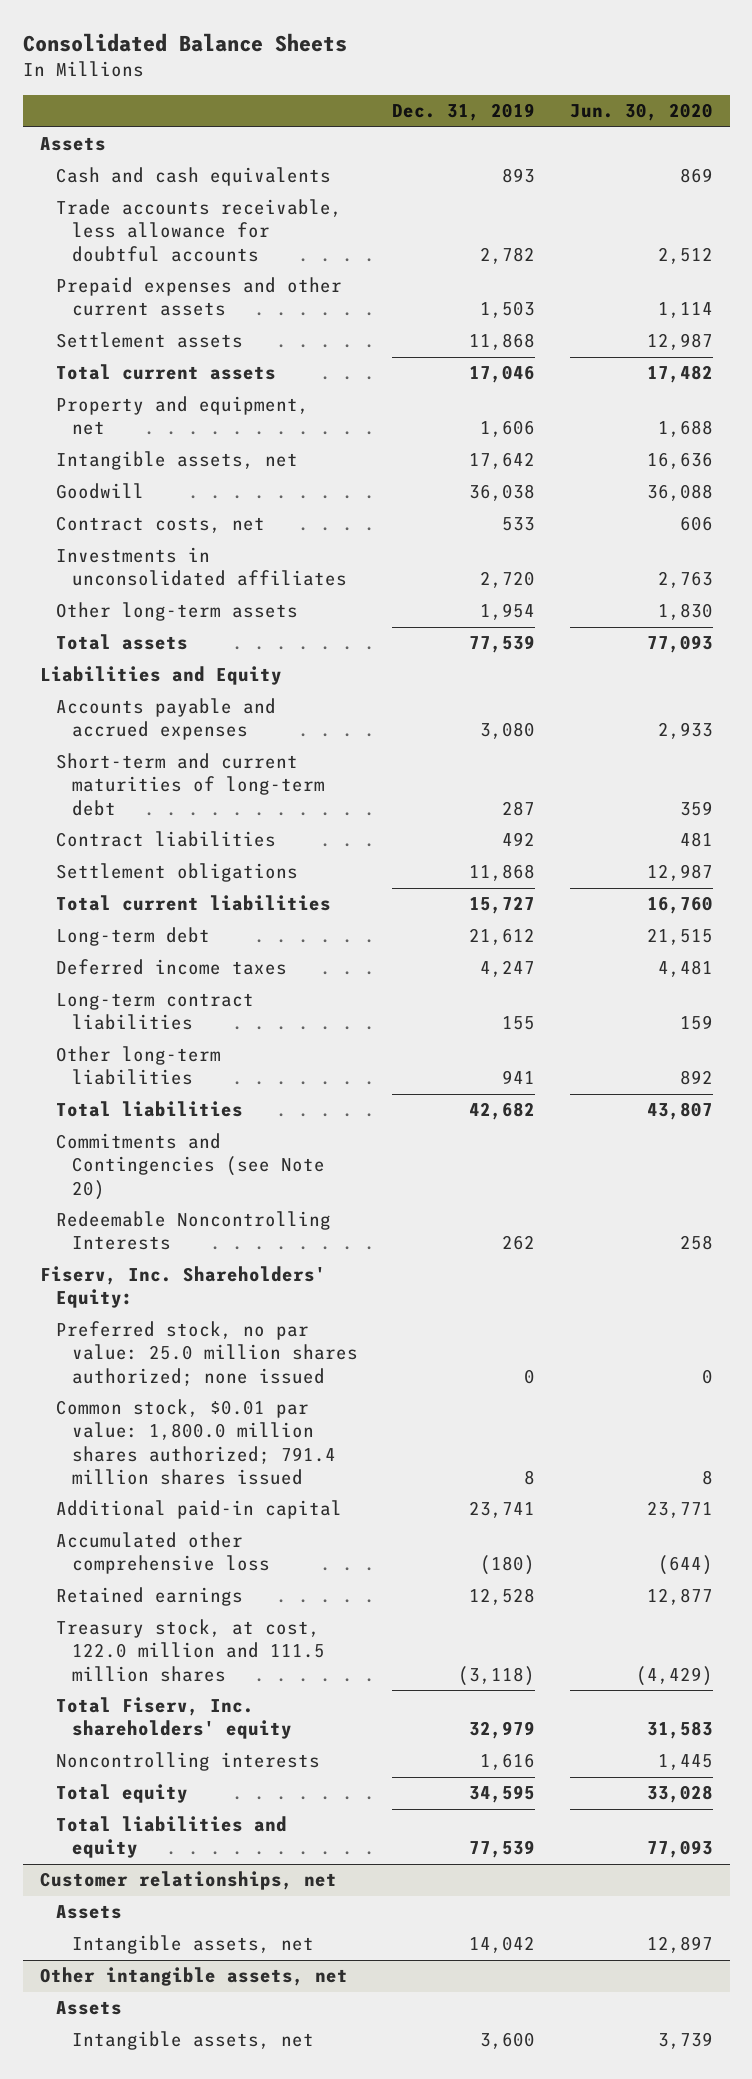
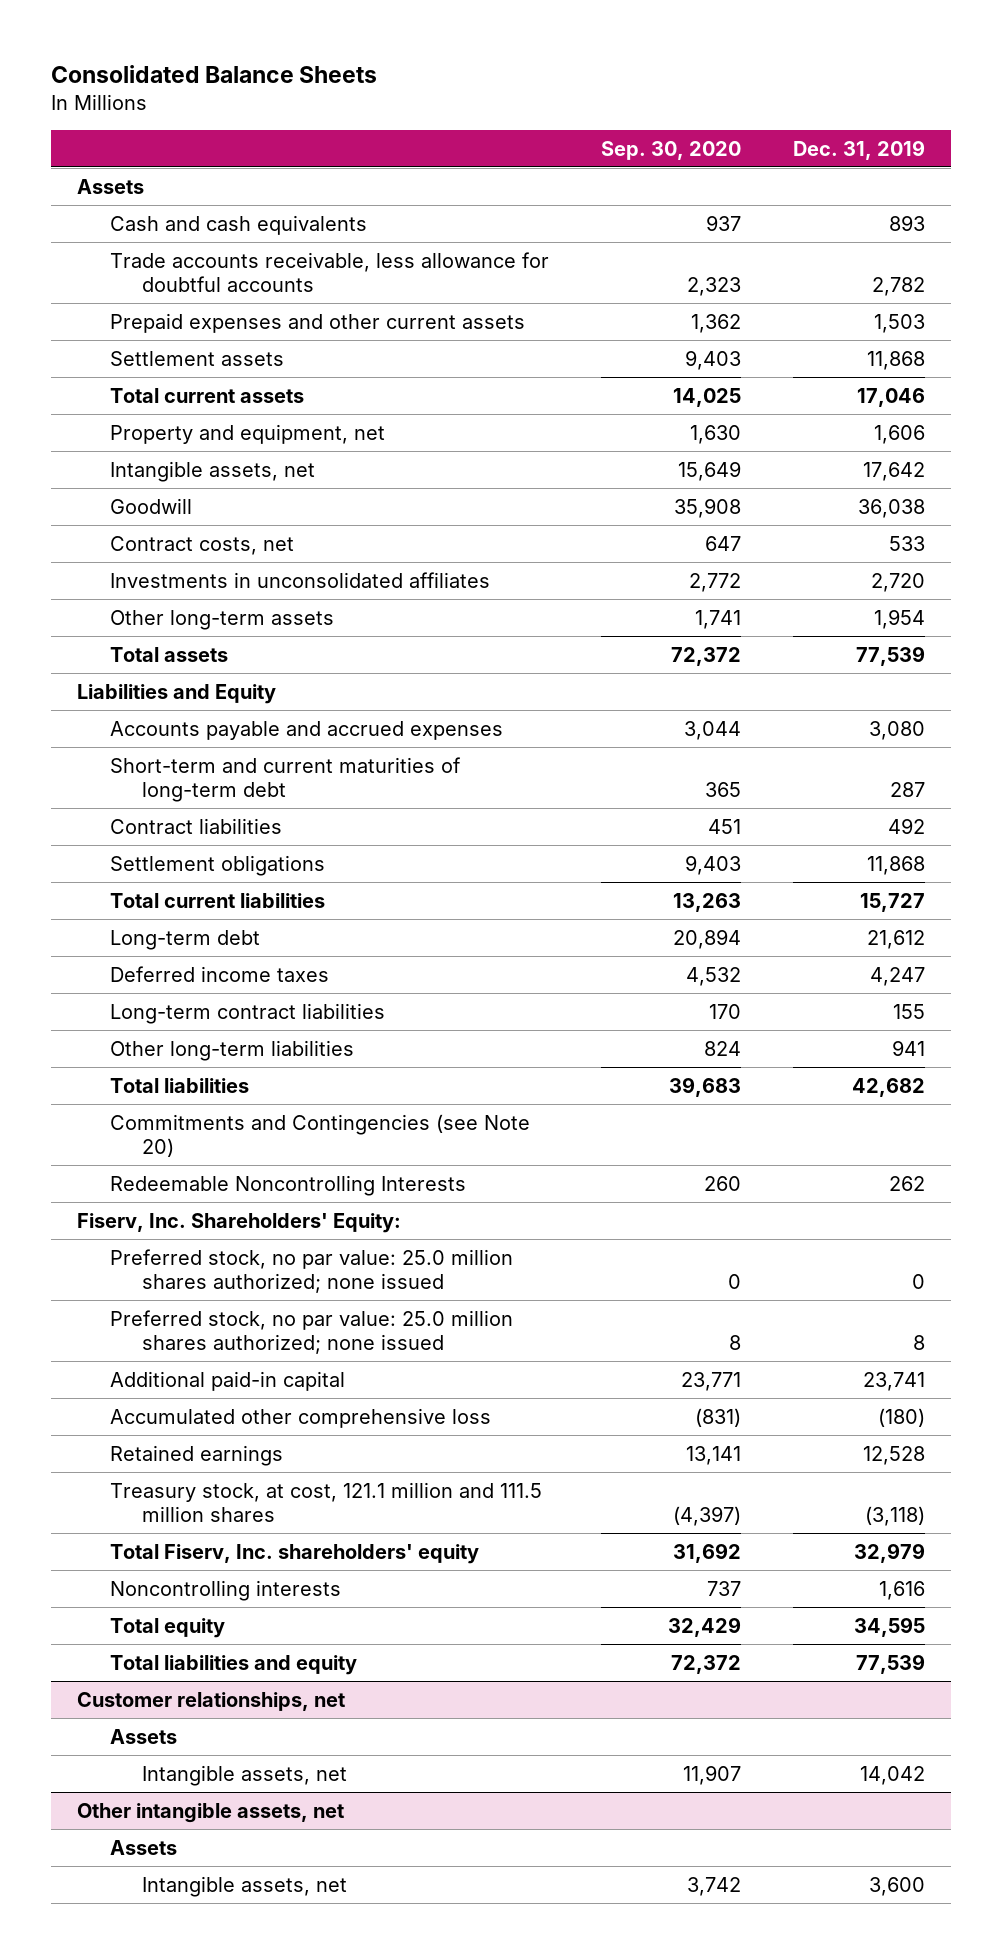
- | Dec. 31, 2019 | Jun. 30, 2020
+ | Sep. 30, 2020 | Dec. 31, 2019
- Common stock, $0.01 par value: 1,800.0 million shares authorized; 791.4 million shares issued | 8 | 8
+ Preferred stock, no par value: 25.0 million shares authorized; none issued | 8 | 8
- Treasury stock, at cost, 122.0 million and 111.5 million shares | (3,118) | (4,429)
+ Treasury stock, at cost, 121.1 million and 111.5 million shares | (4,397) | (3,118)

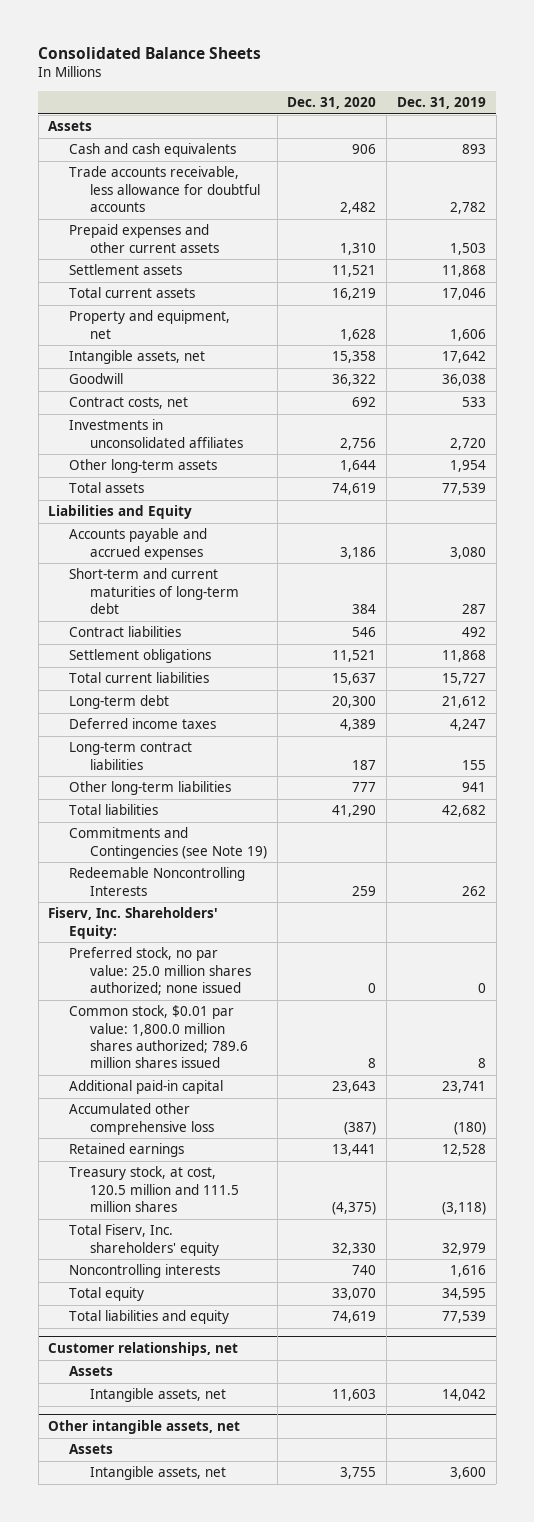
- | Sep. 30, 2020 | Dec. 31, 2019
+ | Dec. 31, 2020 | Dec. 31, 2019
- Commitments and Contingencies (see Note 20)
+ Commitments and Contingencies (see Note 19)
- Preferred stock, no par value: 25.0 million shares authorized; none issued | 8 | 8
+ Common stock, $0.01 par value: 1,800.0 million shares authorized; 789.6 million shares issued | 8 | 8
- Treasury stock, at cost, 121.1 million and 111.5 million shares | (4,397) | (3,118)
+ Treasury stock, at cost, 120.5 million and 111.5 million shares | (4,375) | (3,118)

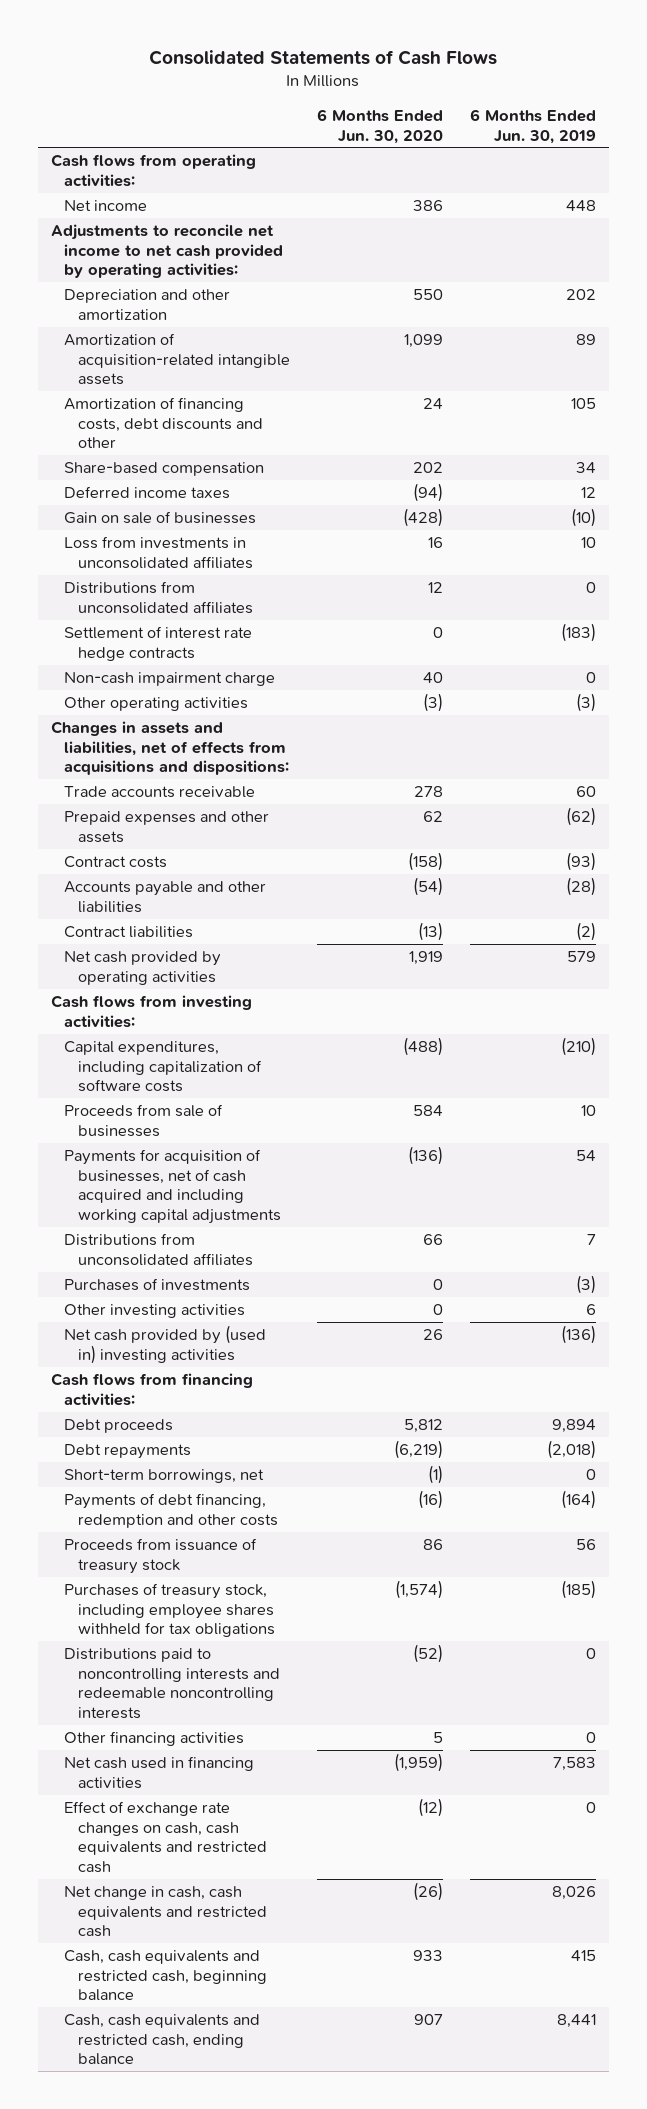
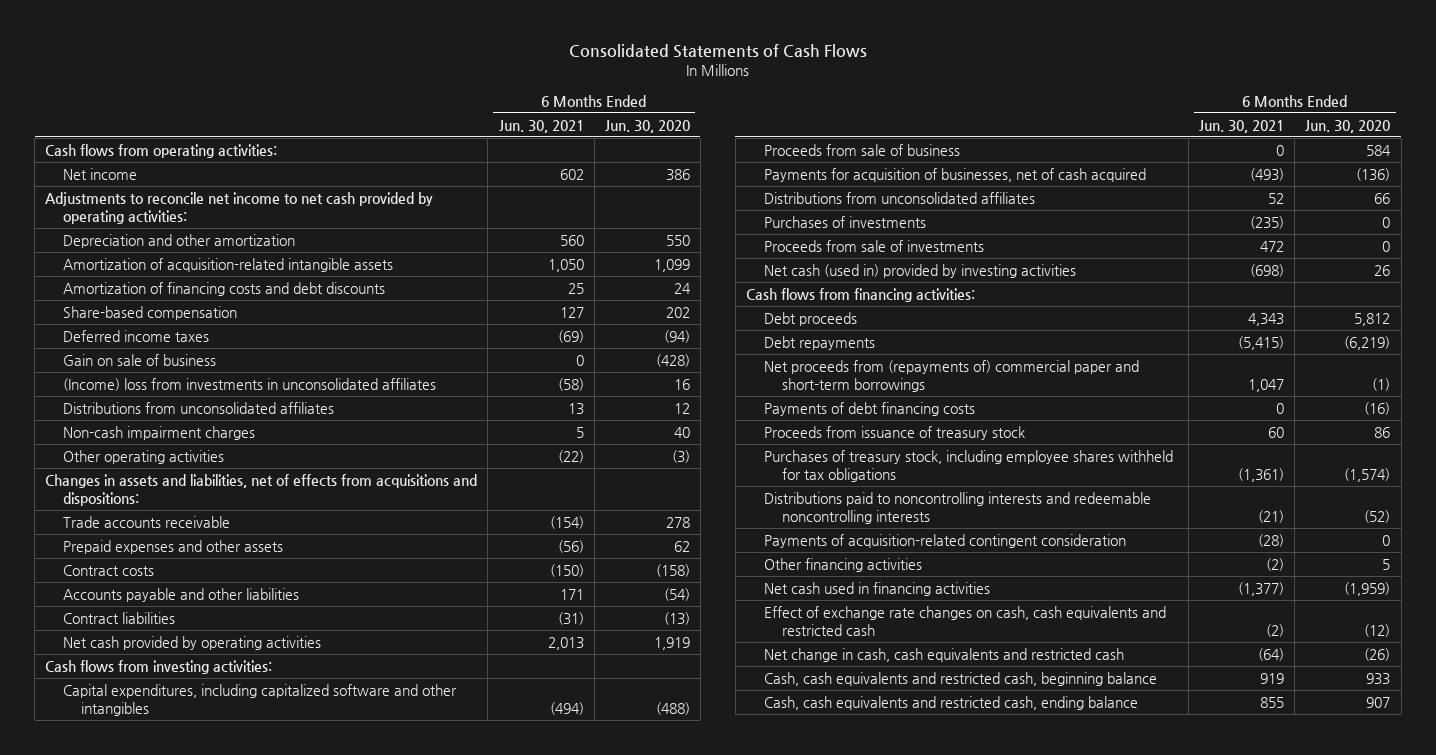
- | 6 Months Ended Jun. 30, 2020 | 6 Months Ended Jun. 30, 2019
+ | 6 Months Ended Jun. 30, 2021 | 6 Months Ended Jun. 30, 2020
- Amortization of financing costs, debt discounts and other | 24 | 105
+ Amortization of financing costs and debt discounts | 25 | 24
- Gain on sale of businesses | (428) | (10)
- Loss from investments in unconsolidated affiliates | 16 | 10
+ Gain on sale of business | 0 | (428)
+ (Income) loss from investments in unconsolidated affiliates | (58) | 16
- Settlement of interest rate hedge contracts | 0 | (183)
- Non-cash impairment charge | 40 | 0
+ Non-cash impairment charges | 5 | 40
- Capital expenditures, including capitalization of software costs | (488) | (210)
- Proceeds from sale of businesses | 584 | 10
- Payments for acquisition of businesses, net of cash acquired and including working capital adjustments | (136) | 54
+ Capital expenditures, including capitalized software and other intangibles | (494) | (488)
+ Proceeds from sale of business | 0 | 584
+ Payments for acquisition of businesses, net of cash acquired | (493) | (136)
- Other investing activities | 0 | 6
- Net cash provided by (used in) investing activities | 26 | (136)
+ Proceeds from sale of investments | 472 | 0
+ Net cash (used in) provided by investing activities | (698) | 26
- Short-term borrowings, net | (1) | 0
- Payments of debt financing, redemption and other costs | (16) | (164)
+ Net proceeds from (repayments of) commercial paper and short-term borrowings | 1,047 | (1)
+ Payments of debt financing costs | 0 | (16)
+ Payments of acquisition-related contingent consideration | (28) | 0

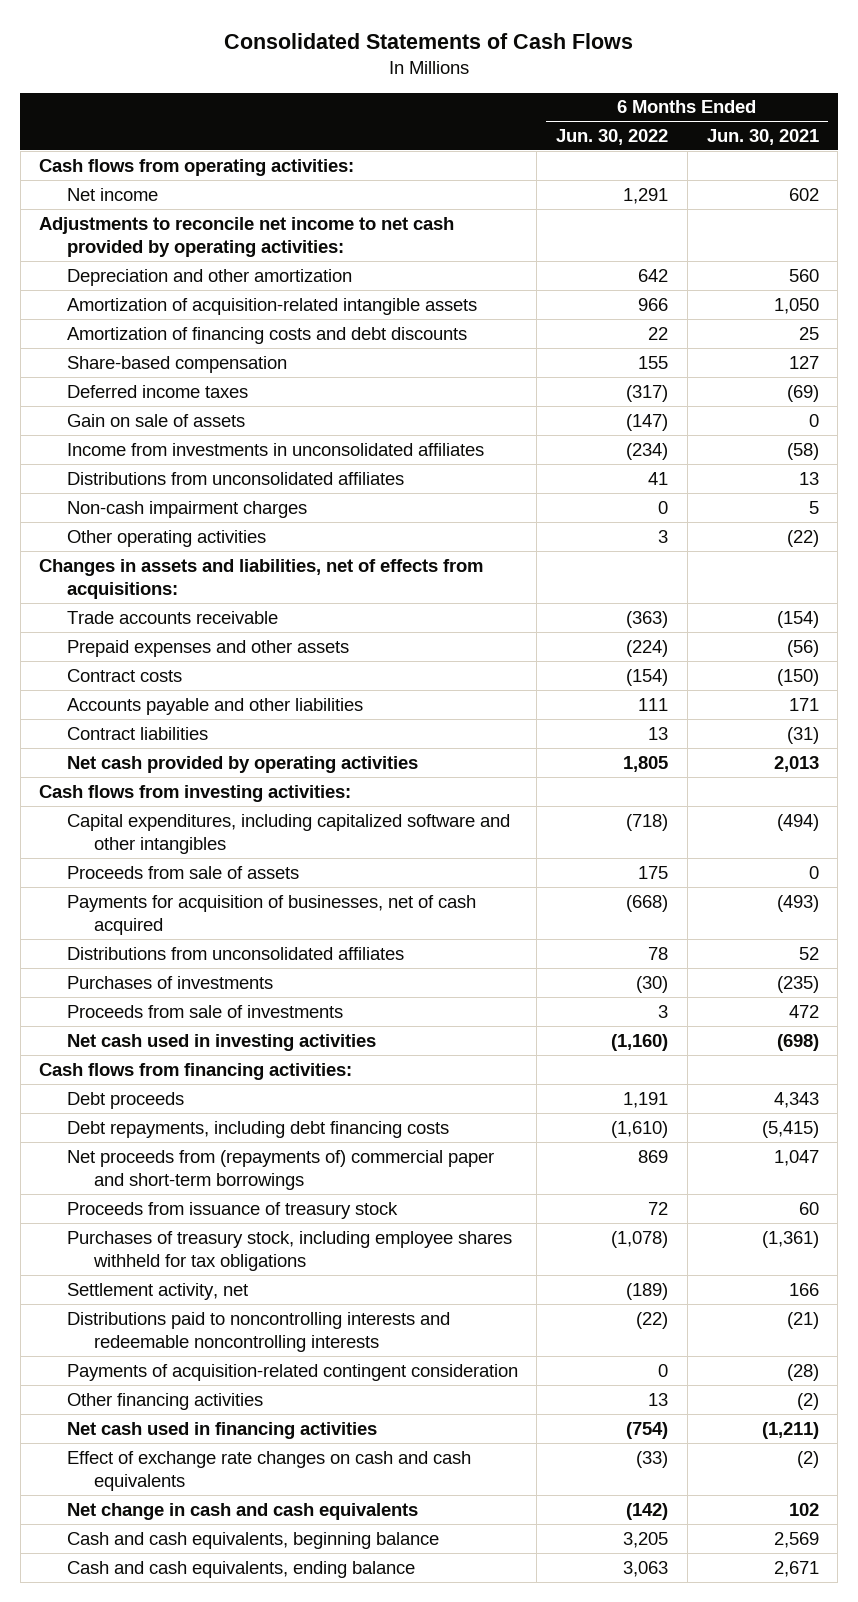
- | 6 Months Ended Jun. 30, 2021 | 6 Months Ended Jun. 30, 2020
+ | 6 Months Ended Jun. 30, 2022 | 6 Months Ended Jun. 30, 2021
- Gain on sale of business | 0 | (428)
- (Income) loss from investments in unconsolidated affiliates | (58) | 16
+ Gain on sale of assets | (147) | 0
+ Income from investments in unconsolidated affiliates | (234) | (58)
- Changes in assets and liabilities, net of effects from acquisitions and dispositions:
+ Changes in assets and liabilities, net of effects from acquisitions:
- Proceeds from sale of business | 0 | 584
+ Proceeds from sale of assets | 175 | 0
- Net cash (used in) provided by investing activities | (698) | 26
+ Net cash used in investing activities | (1,160) | (698)
- Debt repayments | (5,415) | (6,219)
+ Debt repayments, including debt financing costs | (1,610) | (5,415)
- Payments of debt financing costs | 0 | (16)
+ Settlement activity, net | (189) | 166
- Net cash used in financing activities | (1,377) | (1,959)
- Effect of exchange rate changes on cash, cash equivalents and restricted cash | (2) | (12)
- Net change in cash, cash equivalents and restricted cash | (64) | (26)
- Cash, cash equivalents and restricted cash, beginning balance | 919 | 933
- Cash, cash equivalents and restricted cash, ending balance | 855 | 907
+ Net cash used in financing activities | (754) | (1,211)
+ Effect of exchange rate changes on cash and cash equivalents | (33) | (2)
+ Net change in cash and cash equivalents | (142) | 102
+ Cash and cash equivalents, beginning balance | 3,205 | 2,569
+ Cash and cash equivalents, ending balance | 3,063 | 2,671

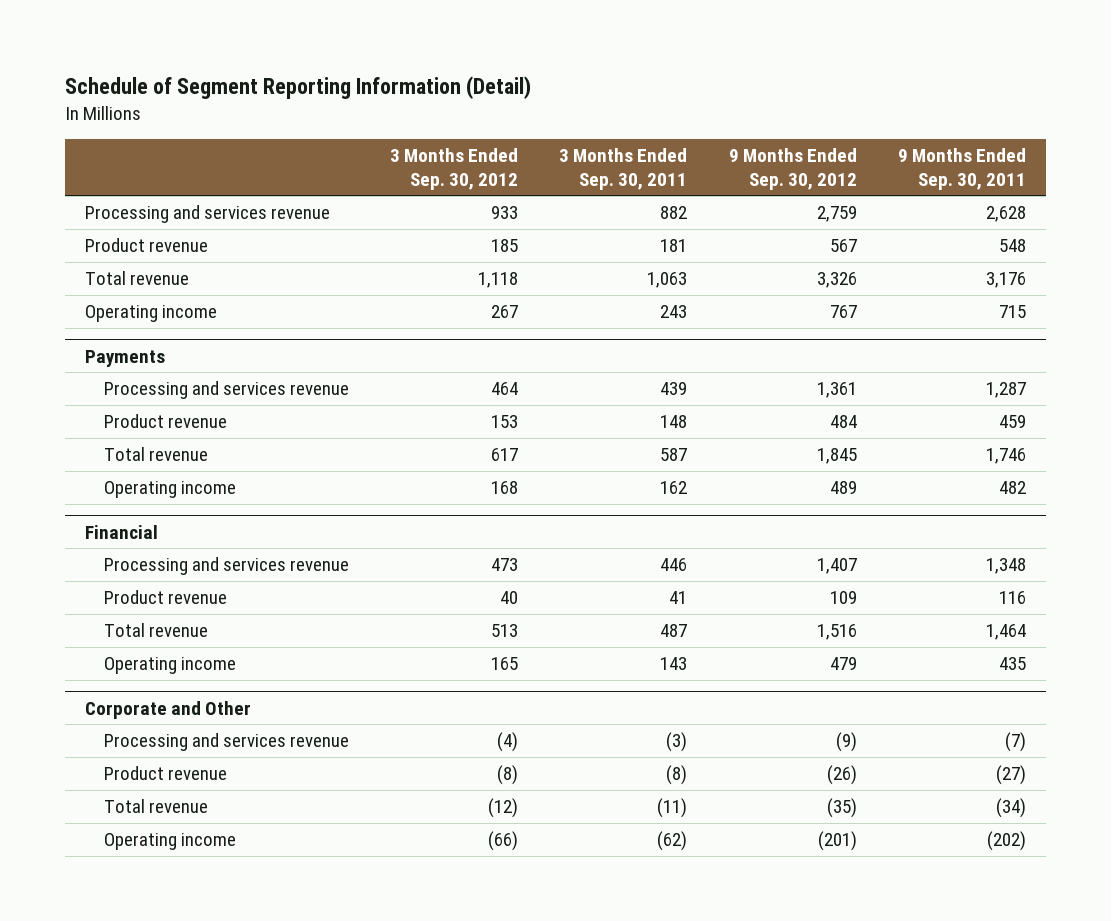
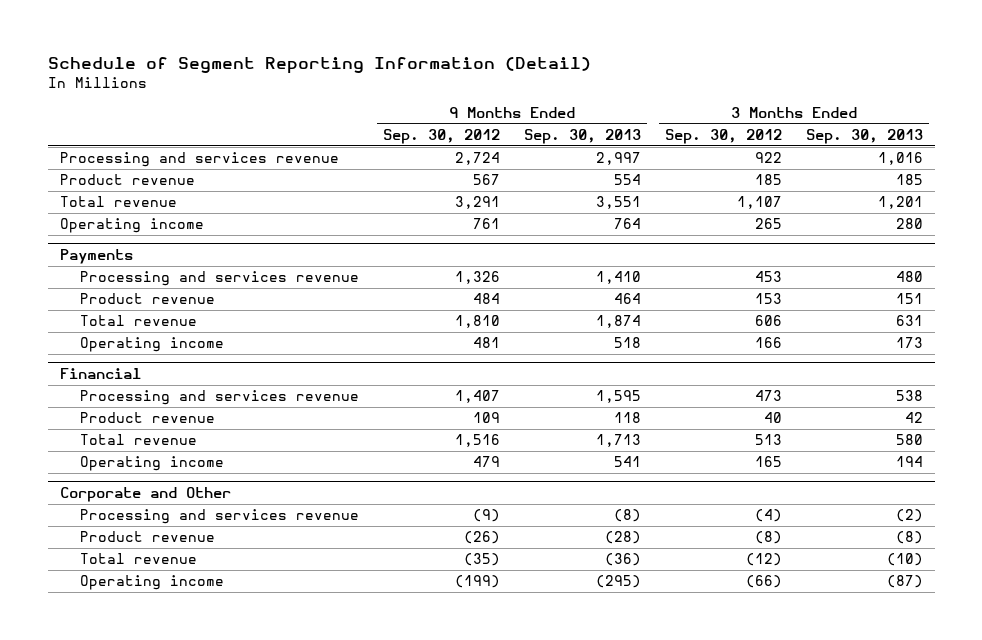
- | 3 Months Ended Sep. 30, 2012 | 3 Months Ended Sep. 30, 2011 | 9 Months Ended Sep. 30, 2012 | 9 Months Ended Sep. 30, 2011
+ | 9 Months Ended Sep. 30, 2012 | 9 Months Ended Sep. 30, 2013 | 3 Months Ended Sep. 30, 2012 | 3 Months Ended Sep. 30, 2013
- Processing and services revenue | 933 | 882 | 2,759 | 2,628
+ Processing and services revenue | 2,724 | 2,997 | 922 | 1,016
- Total revenue | 1,118 | 1,063 | 3,326 | 3,176
- Operating income | 267 | 243 | 767 | 715
+ Total revenue | 3,291 | 3,551 | 1,107 | 1,201
+ Operating income | 761 | 764 | 265 | 280
@ Payments
- Processing and services revenue | 464 | 439 | 1,361 | 1,287
+ Processing and services revenue | 1,326 | 1,410 | 453 | 480
- Total revenue | 617 | 587 | 1,845 | 1,746
- Operating income | 168 | 162 | 489 | 482
+ Total revenue | 1,810 | 1,874 | 606 | 631
+ Operating income | 481 | 518 | 166 | 173
@ Corporate and Other
- Operating income | (66) | (62) | (201) | (202)
+ Operating income | (199) | (295) | (66) | (87)

